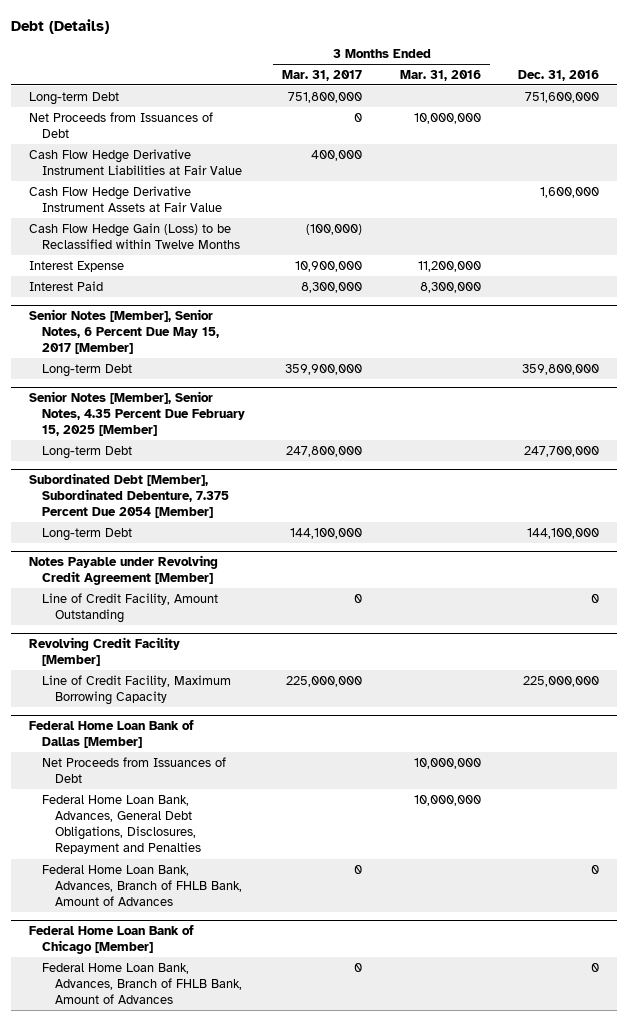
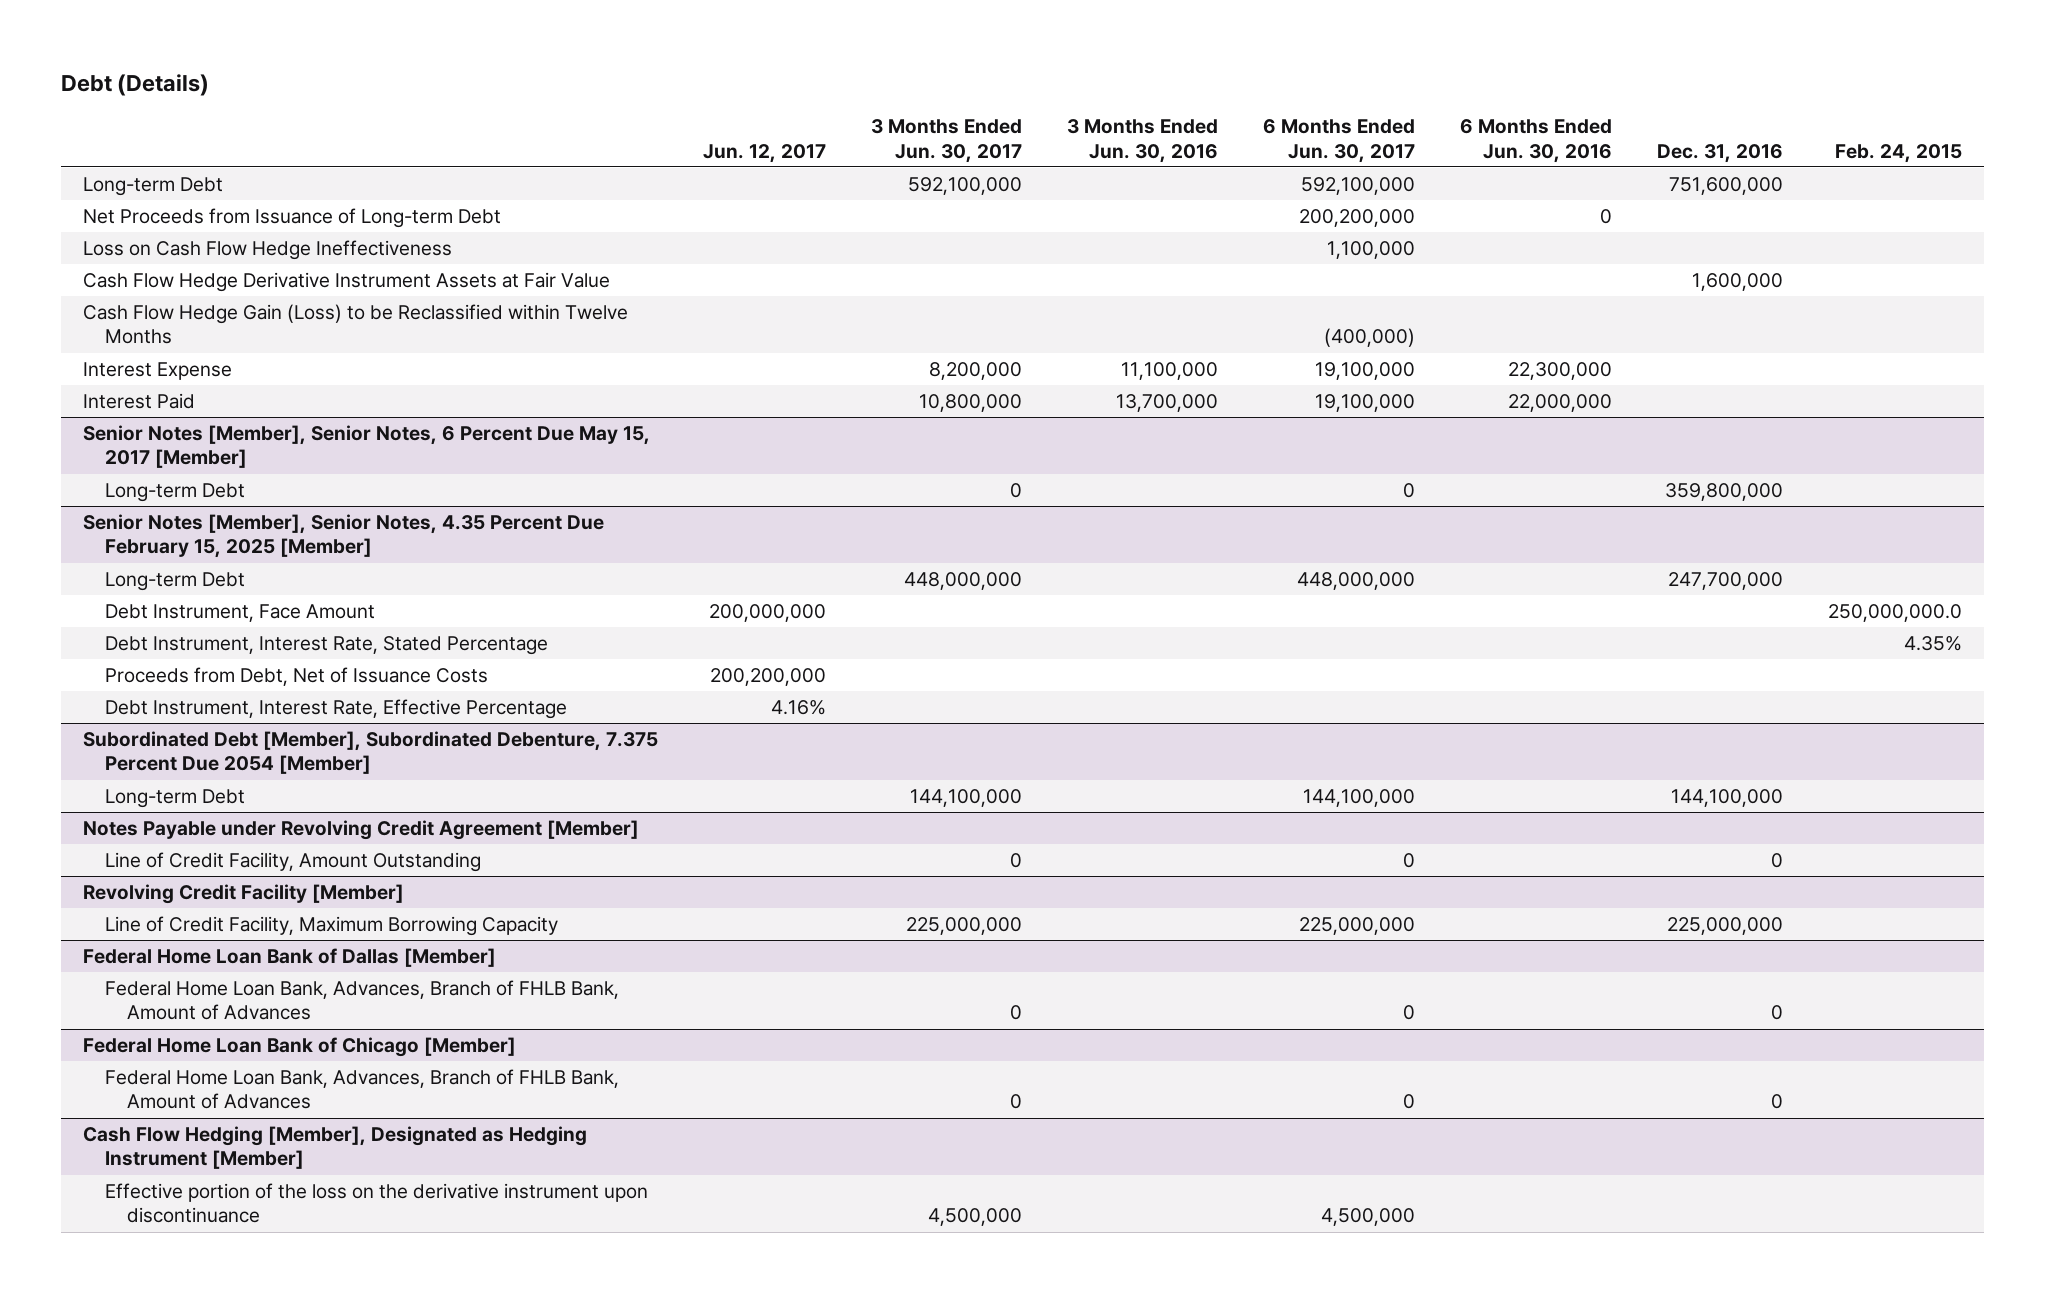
- | 3 Months Ended Mar. 31, 2017 | 3 Months Ended Mar. 31, 2016 | Dec. 31, 2016
+ | Jun. 12, 2017 | 3 Months Ended Jun. 30, 2017 | 3 Months Ended Jun. 30, 2016 | 6 Months Ended Jun. 30, 2017 | 6 Months Ended Jun. 30, 2016 | Dec. 31, 2016 | Feb. 24, 2015
- Net Proceeds from Issuances of Debt | 0 | 10,000,000 |
- Cash Flow Hedge Derivative Instrument Liabilities at Fair Value | 400,000 | |
+ Net Proceeds from Issuance of Long-term Debt | | | | 200,200,000 | 0 | |
+ Loss on Cash Flow Hedge Ineffectiveness | | | | 1,100,000 | | |
@ Senior Notes [Member], Senior Notes, 4.35 Percent Due February 15, 2025 [Member]
+ Debt Instrument, Face Amount | 200,000,000 | | | | | | 250,000,000.0
+ Debt Instrument, Interest Rate, Stated Percentage | | | | | | | 4.35%
+ Proceeds from Debt, Net of Issuance Costs | 200,200,000 | | | | | |
+ Debt Instrument, Interest Rate, Effective Percentage | 4.16% | | | | | |
@ Federal Home Loan Bank of Dallas [Member]
- Net Proceeds from Issuances of Debt | | 10,000,000 |
- Federal Home Loan Bank, Advances, General Debt Obligations, Disclosures, Repayment and Penalties | | 10,000,000 |
+ Cash Flow Hedging [Member], Designated as Hedging Instrument [Member]
+ Effective portion of the loss on the derivative instrument upon discontinuance | | 4,500,000 | | 4,500,000 | | |

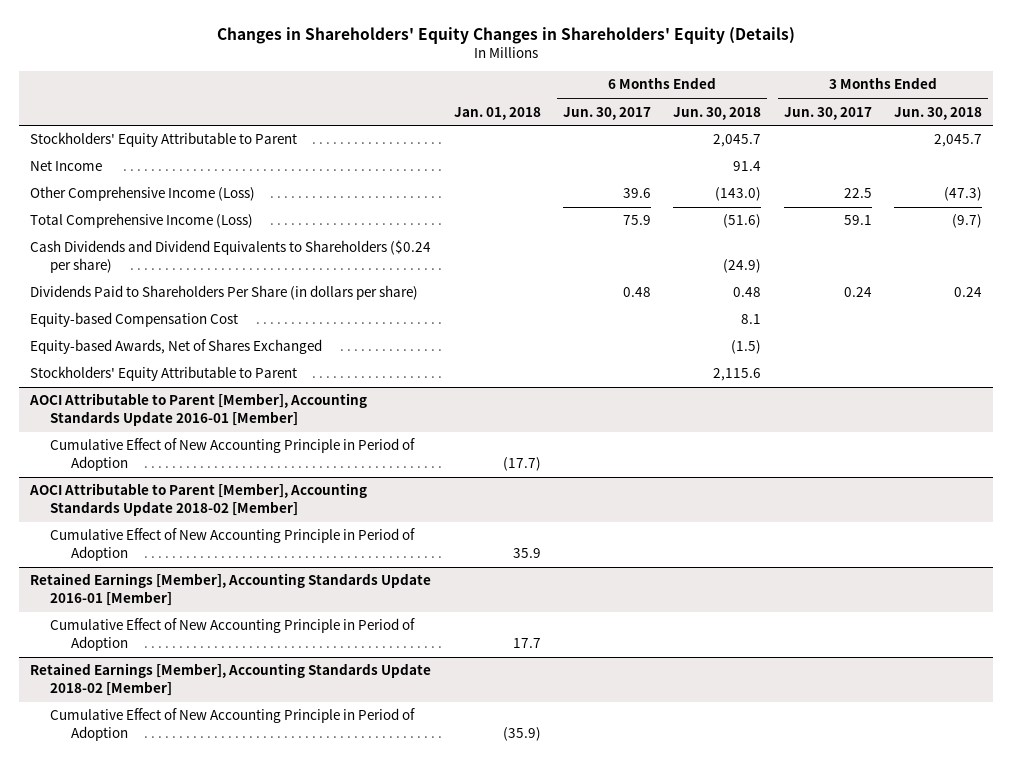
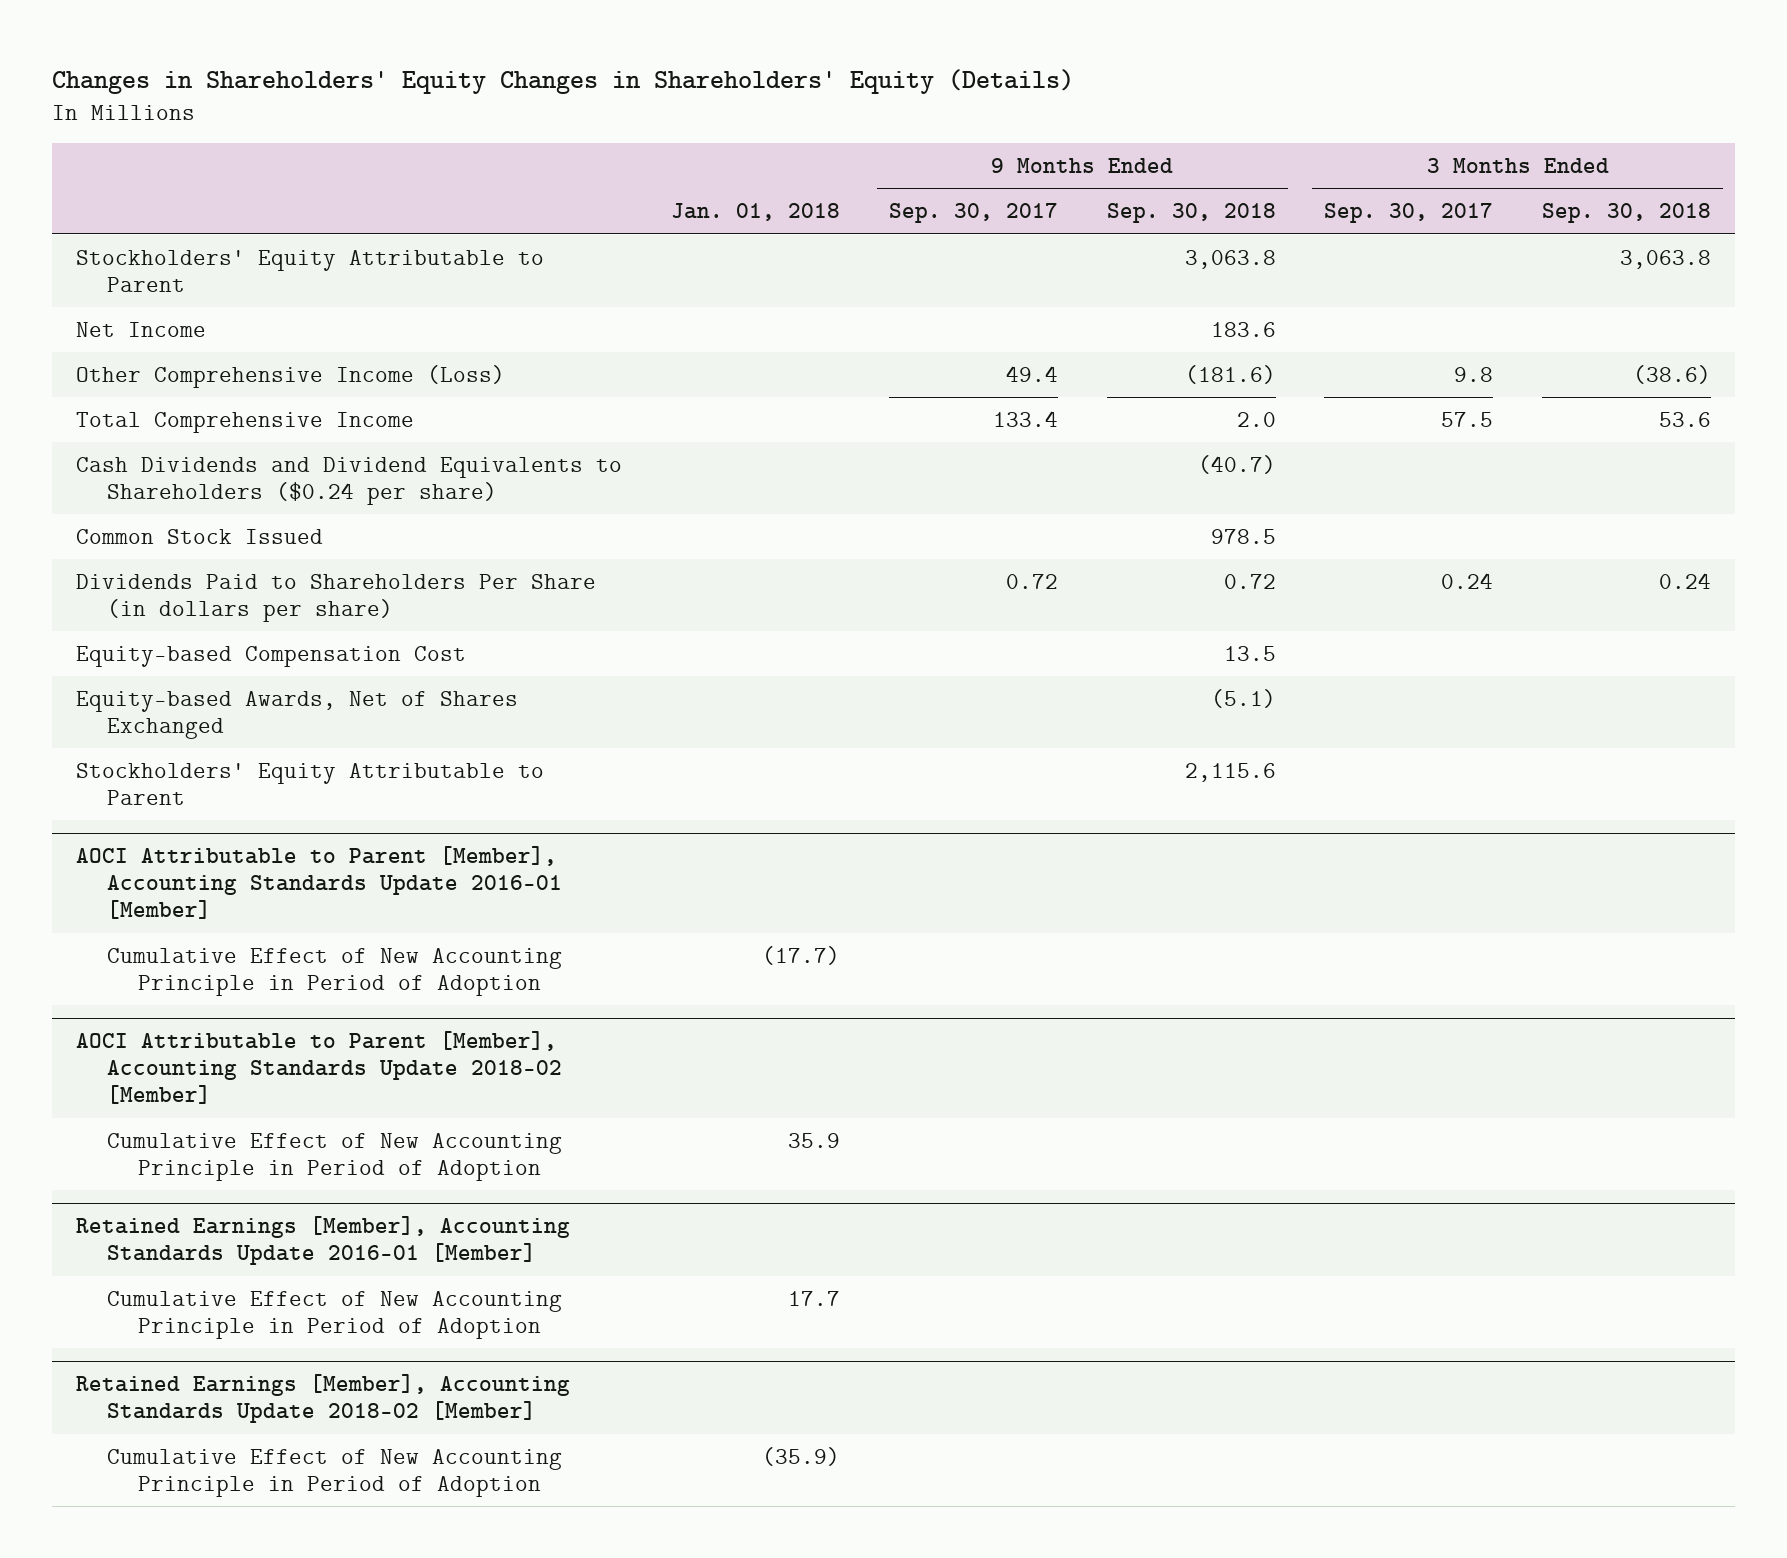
- | Jan. 01, 2018 | 6 Months Ended Jun. 30, 2017 | 6 Months Ended Jun. 30, 2018 | 3 Months Ended Jun. 30, 2017 | 3 Months Ended Jun. 30, 2018
+ | Jan. 01, 2018 | 9 Months Ended Sep. 30, 2017 | 9 Months Ended Sep. 30, 2018 | 3 Months Ended Sep. 30, 2017 | 3 Months Ended Sep. 30, 2018
- Total Comprehensive Income (Loss) | | 75.9 | (51.6) | 59.1 | (9.7)
+ Total Comprehensive Income | | 133.4 | 2.0 | 57.5 | 53.6
+ Common Stock Issued | | | 978.5 | |

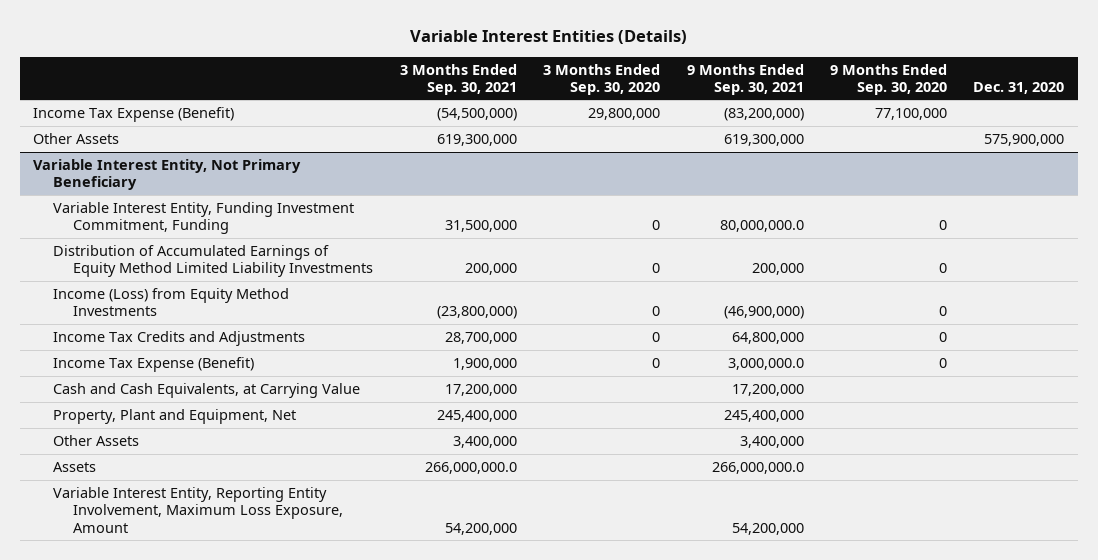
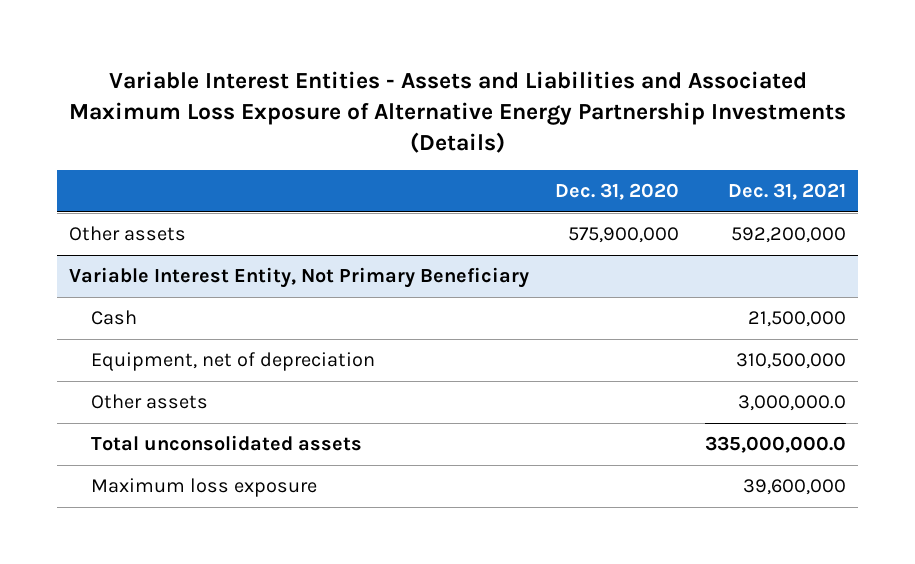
- Variable Interest Entities (Details)
+ Variable Interest Entities - Assets and Liabilities and Associated Maximum Loss Exposure of Alternative Energy Partnership Investments (Details)
- | 3 Months Ended Sep. 30, 2021 | 3 Months Ended Sep. 30, 2020 | 9 Months Ended Sep. 30, 2021 | 9 Months Ended Sep. 30, 2020 | Dec. 31, 2020
+ | Dec. 31, 2020 | Dec. 31, 2021
- Income Tax Expense (Benefit) | (54,500,000) | 29,800,000 | (83,200,000) | 77,100,000 |
- Other Assets | 619,300,000 | | 619,300,000 | | 575,900,000
+ Other assets | 575,900,000 | 592,200,000
@ Variable Interest Entity, Not Primary Beneficiary
- Variable Interest Entity, Funding Investment Commitment, Funding | 31,500,000 | 0 | 80,000,000.0 | 0 |
- Distribution of Accumulated Earnings of Equity Method Limited Liability Investments | 200,000 | 0 | 200,000 | 0 |
- Income (Loss) from Equity Method Investments | (23,800,000) | 0 | (46,900,000) | 0 |
- Income Tax Credits and Adjustments | 28,700,000 | 0 | 64,800,000 | 0 |
- Income Tax Expense (Benefit) | 1,900,000 | 0 | 3,000,000.0 | 0 |
- Cash and Cash Equivalents, at Carrying Value | 17,200,000 | | 17,200,000 | |
- Property, Plant and Equipment, Net | 245,400,000 | | 245,400,000 | |
- Other Assets | 3,400,000 | | 3,400,000 | |
- Assets | 266,000,000.0 | | 266,000,000.0 | |
- Variable Interest Entity, Reporting Entity Involvement, Maximum Loss Exposure, Amount | 54,200,000 | | 54,200,000 | |
+ Cash | | 21,500,000
+ Equipment, net of depreciation | | 310,500,000
+ Other assets | | 3,000,000.0
+ Total unconsolidated assets | | 335,000,000.0
+ Maximum loss exposure | | 39,600,000

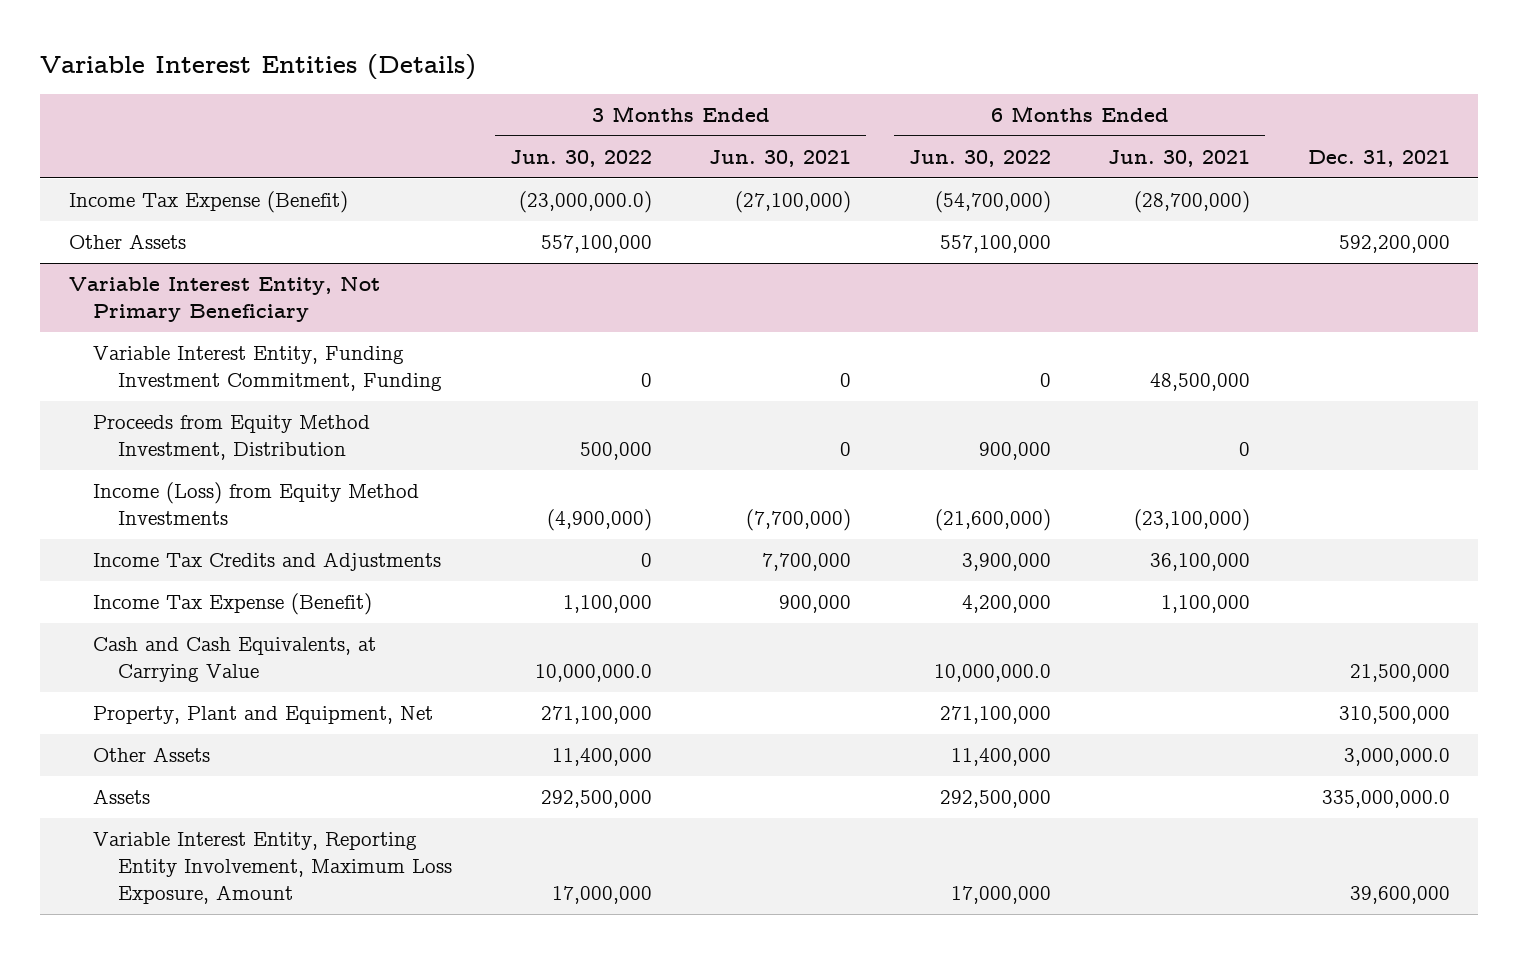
- Variable Interest Entities - Assets and Liabilities and Associated Maximum Loss Exposure of Alternative Energy Partnership Investments (Details)
+ Variable Interest Entities (Details)
- | Dec. 31, 2020 | Dec. 31, 2021
+ | 3 Months Ended Jun. 30, 2022 | 3 Months Ended Jun. 30, 2021 | 6 Months Ended Jun. 30, 2022 | 6 Months Ended Jun. 30, 2021 | Dec. 31, 2021
- Other assets | 575,900,000 | 592,200,000
+ Income Tax Expense (Benefit) | (23,000,000.0) | (27,100,000) | (54,700,000) | (28,700,000) |
+ Other Assets | 557,100,000 | | 557,100,000 | | 592,200,000
@ Variable Interest Entity, Not Primary Beneficiary
- Cash | | 21,500,000
- Equipment, net of depreciation | | 310,500,000
- Other assets | | 3,000,000.0
- Total unconsolidated assets | | 335,000,000.0
- Maximum loss exposure | | 39,600,000
+ Variable Interest Entity, Funding Investment Commitment, Funding | 0 | 0 | 0 | 48,500,000 |
+ Proceeds from Equity Method Investment, Distribution | 500,000 | 0 | 900,000 | 0 |
+ Income (Loss) from Equity Method Investments | (4,900,000) | (7,700,000) | (21,600,000) | (23,100,000) |
+ Income Tax Credits and Adjustments | 0 | 7,700,000 | 3,900,000 | 36,100,000 |
+ Income Tax Expense (Benefit) | 1,100,000 | 900,000 | 4,200,000 | 1,100,000 |
+ Cash and Cash Equivalents, at Carrying Value | 10,000,000.0 | | 10,000,000.0 | | 21,500,000
+ Property, Plant and Equipment, Net | 271,100,000 | | 271,100,000 | | 310,500,000
+ Other Assets | 11,400,000 | | 11,400,000 | | 3,000,000.0
+ Assets | 292,500,000 | | 292,500,000 | | 335,000,000.0
+ Variable Interest Entity, Reporting Entity Involvement, Maximum Loss Exposure, Amount | 17,000,000 | | 17,000,000 | | 39,600,000

